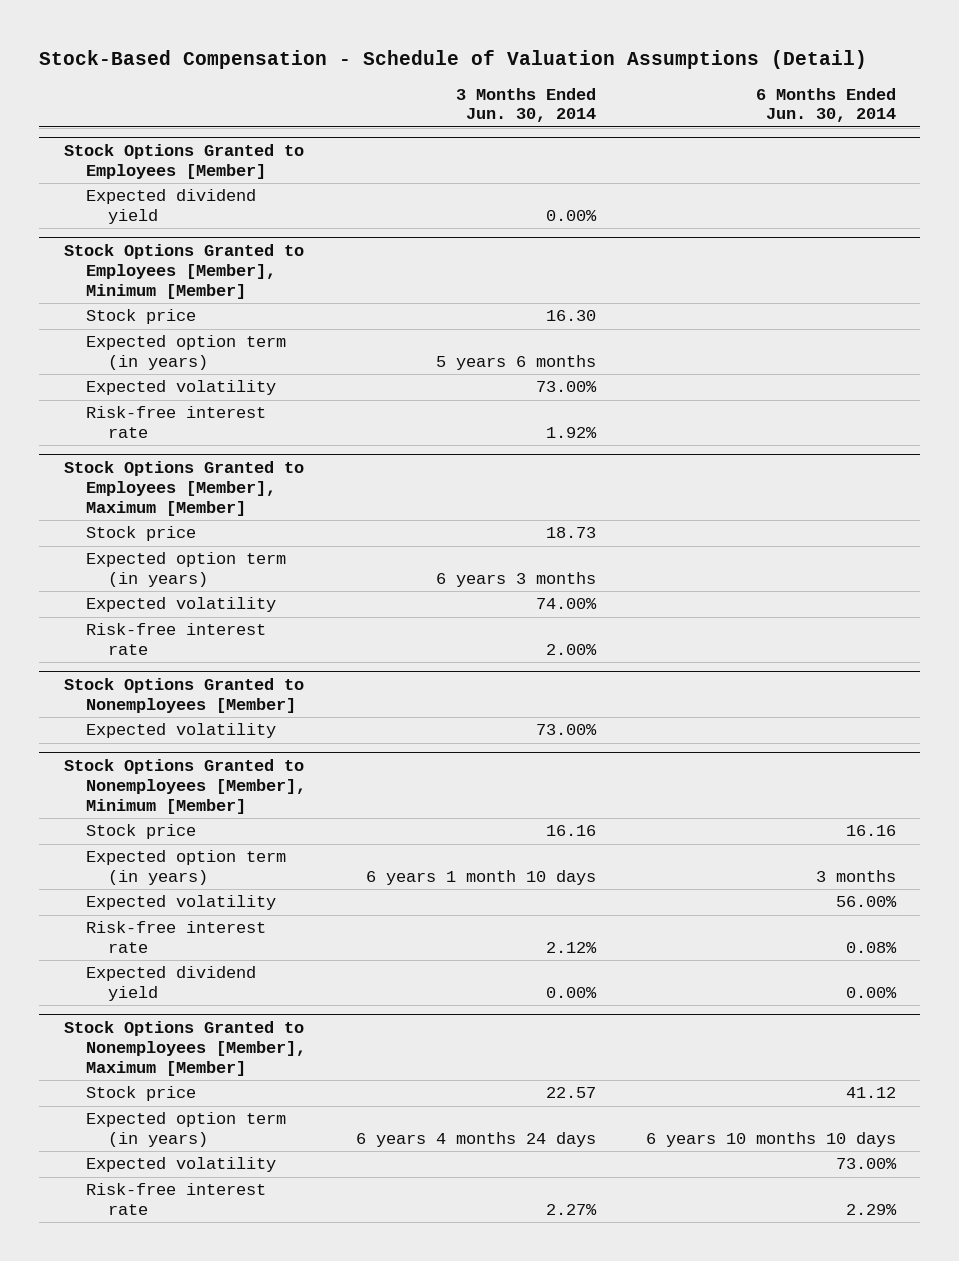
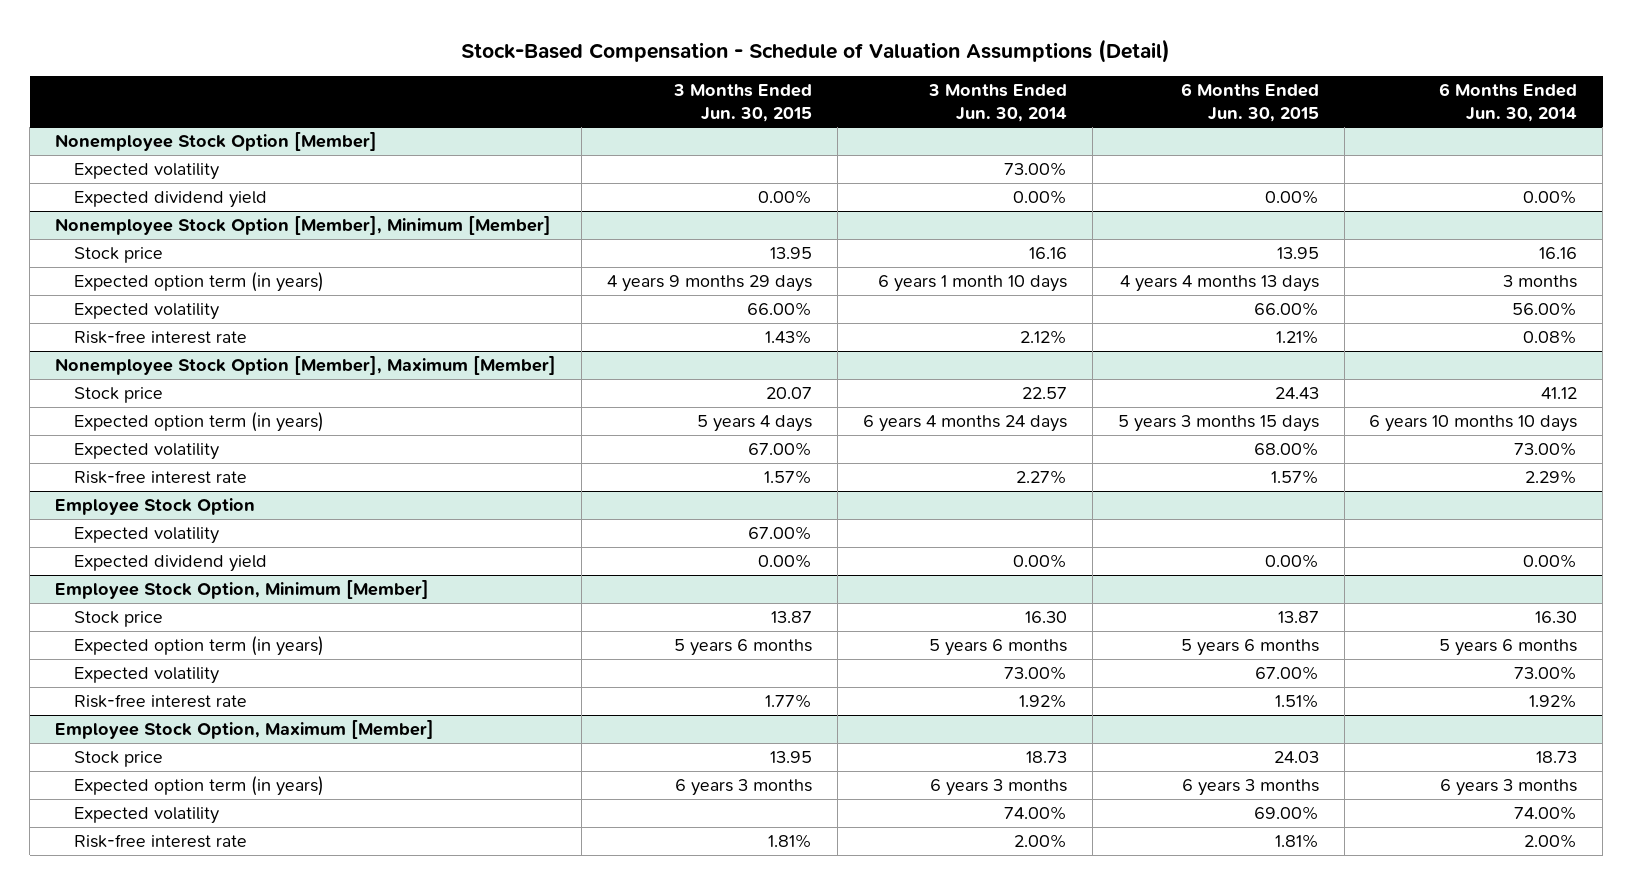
- | 3 Months Ended Jun. 30, 2014 | 6 Months Ended Jun. 30, 2014
+ | 3 Months Ended Jun. 30, 2015 | 3 Months Ended Jun. 30, 2014 | 6 Months Ended Jun. 30, 2015 | 6 Months Ended Jun. 30, 2014
- Stock Options Granted to Employees [Member]
- Expected dividend yield | 0.00% |
- Stock Options Granted to Employees [Member], Minimum [Member]
- Stock price | 16.30 |
- Expected option term (in years) | 5 years 6 months |
- Expected volatility | 73.00% |
- Risk-free interest rate | 1.92% |
- Stock Options Granted to Employees [Member], Maximum [Member]
- Stock price | 18.73 |
- Expected option term (in years) | 6 years 3 months |
- Expected volatility | 74.00% |
- Risk-free interest rate | 2.00% |
- Stock Options Granted to Nonemployees [Member]
+ Nonemployee Stock Option [Member]
- Stock Options Granted to Nonemployees [Member], Minimum [Member]
+ Expected dividend yield | 0.00% | 0.00% | 0.00% | 0.00%
+ Nonemployee Stock Option [Member], Minimum [Member]
- Expected dividend yield | 0.00% | 0.00%
- Stock Options Granted to Nonemployees [Member], Maximum [Member]
+ Nonemployee Stock Option [Member], Maximum [Member]
+ Employee Stock Option
+ Expected volatility | 67.00% | | |
+ Expected dividend yield | 0.00% | 0.00% | 0.00% | 0.00%
+ Employee Stock Option, Minimum [Member]
+ Stock price | 13.87 | 16.30 | 13.87 | 16.30
+ Expected option term (in years) | 5 years 6 months | 5 years 6 months | 5 years 6 months | 5 years 6 months
+ Expected volatility | | 73.00% | 67.00% | 73.00%
+ Risk-free interest rate | 1.77% | 1.92% | 1.51% | 1.92%
+ Employee Stock Option, Maximum [Member]
+ Stock price | 13.95 | 18.73 | 24.03 | 18.73
+ Expected option term (in years) | 6 years 3 months | 6 years 3 months | 6 years 3 months | 6 years 3 months
+ Expected volatility | | 74.00% | 69.00% | 74.00%
+ Risk-free interest rate | 1.81% | 2.00% | 1.81% | 2.00%

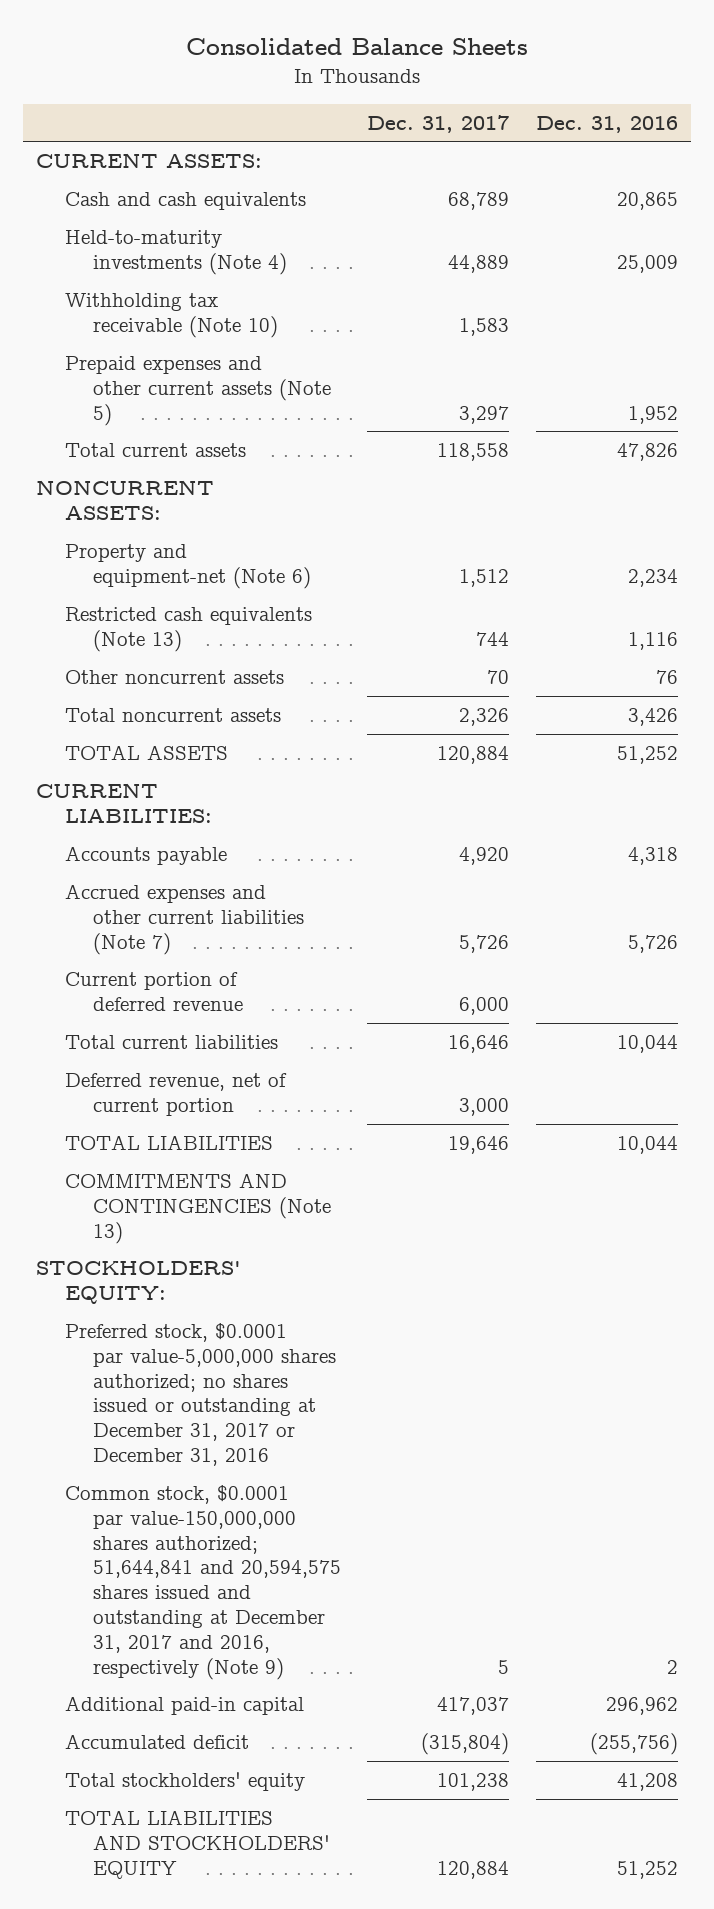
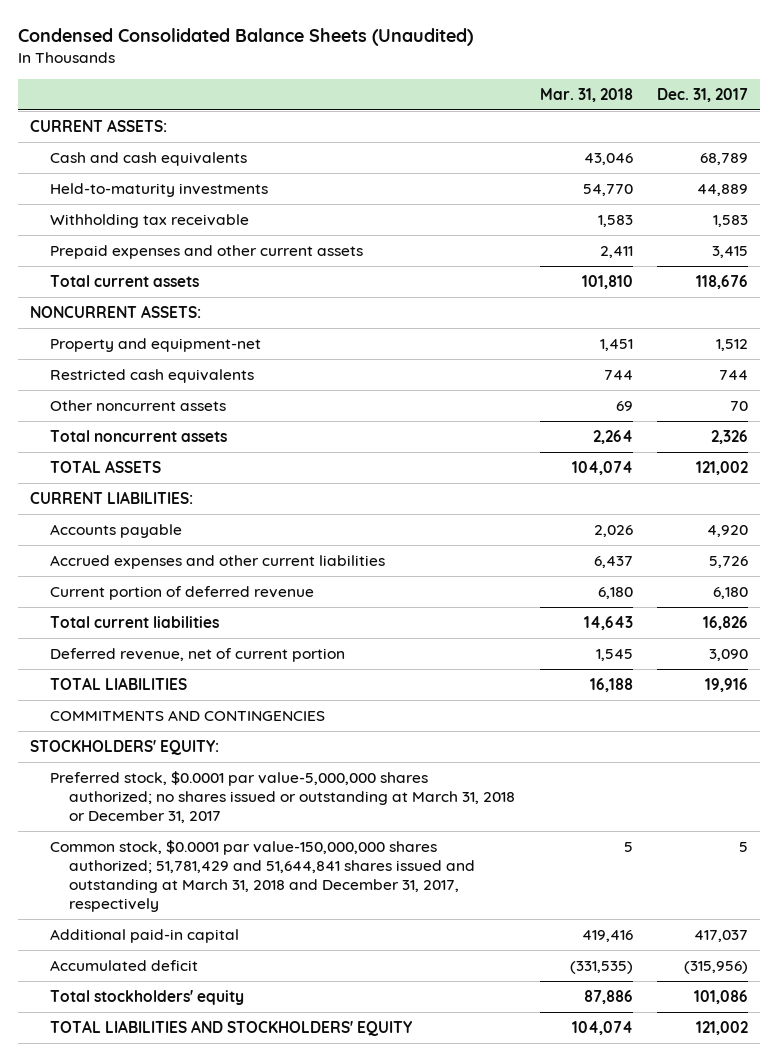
- Consolidated Balance Sheets
+ Condensed Consolidated Balance Sheets (Unaudited)
- | Dec. 31, 2017 | Dec. 31, 2016
+ | Mar. 31, 2018 | Dec. 31, 2017
- Held-to-maturity investments (Note 4) | 44,889 | 25,009
- Withholding tax receivable (Note 10) | 1,583 |
- Prepaid expenses and other current assets (Note 5) | 3,297 | 1,952
- Total current assets | 118,558 | 47,826
+ Held-to-maturity investments | 54,770 | 44,889
+ Withholding tax receivable | 1,583 | 1,583
+ Prepaid expenses and other current assets | 2,411 | 3,415
+ Total current assets | 101,810 | 118,676
- Property and equipment-net (Note 6) | 1,512 | 2,234
- Restricted cash equivalents (Note 13) | 744 | 1,116
+ Property and equipment-net | 1,451 | 1,512
+ Restricted cash equivalents | 744 | 744
- TOTAL ASSETS | 120,884 | 51,252
+ TOTAL ASSETS | 104,074 | 121,002
- Accrued expenses and other current liabilities (Note 7) | 5,726 | 5,726
- Current portion of deferred revenue | 6,000 |
- Total current liabilities | 16,646 | 10,044
- Deferred revenue, net of current portion | 3,000 |
- TOTAL LIABILITIES | 19,646 | 10,044
- COMMITMENTS AND CONTINGENCIES (Note 13)
+ Accrued expenses and other current liabilities | 6,437 | 5,726
+ Current portion of deferred revenue | 6,180 | 6,180
+ Total current liabilities | 14,643 | 16,826
+ Deferred revenue, net of current portion | 1,545 | 3,090
+ TOTAL LIABILITIES | 16,188 | 19,916
+ COMMITMENTS AND CONTINGENCIES
- Preferred stock, $0.0001 par value-5,000,000 shares authorized; no shares issued or outstanding at December 31, 2017 or December 31, 2016
- Common stock, $0.0001 par value-150,000,000 shares authorized; 51,644,841 and 20,594,575 shares issued and outstanding at December 31, 2017 and 2016, respectively (Note 9) | 5 | 2
+ Preferred stock, $0.0001 par value-5,000,000 shares authorized; no shares issued or outstanding at March 31, 2018 or December 31, 2017
+ Common stock, $0.0001 par value-150,000,000 shares authorized; 51,781,429 and 51,644,841 shares issued and outstanding at March 31, 2018 and December 31, 2017, respectively | 5 | 5
- Accumulated deficit | (315,804) | (255,756)
- Total stockholders' equity | 101,238 | 41,208
- TOTAL LIABILITIES AND STOCKHOLDERS' EQUITY | 120,884 | 51,252
+ Accumulated deficit | (331,535) | (315,956)
+ Total stockholders' equity | 87,886 | 101,086
+ TOTAL LIABILITIES AND STOCKHOLDERS' EQUITY | 104,074 | 121,002

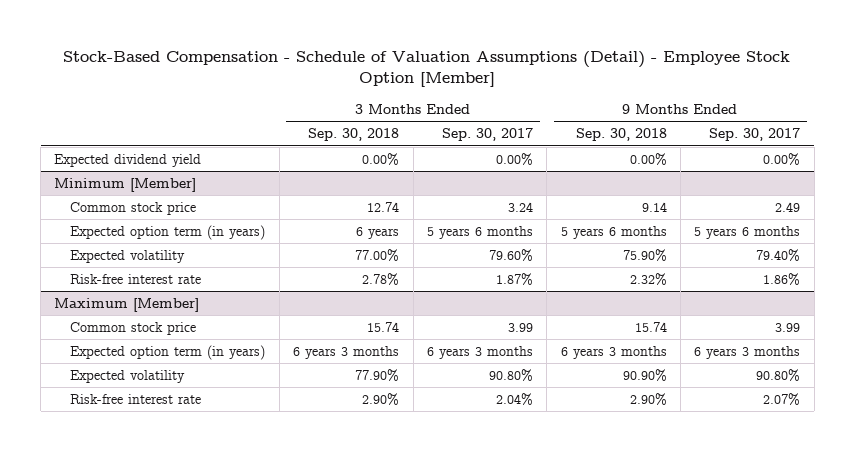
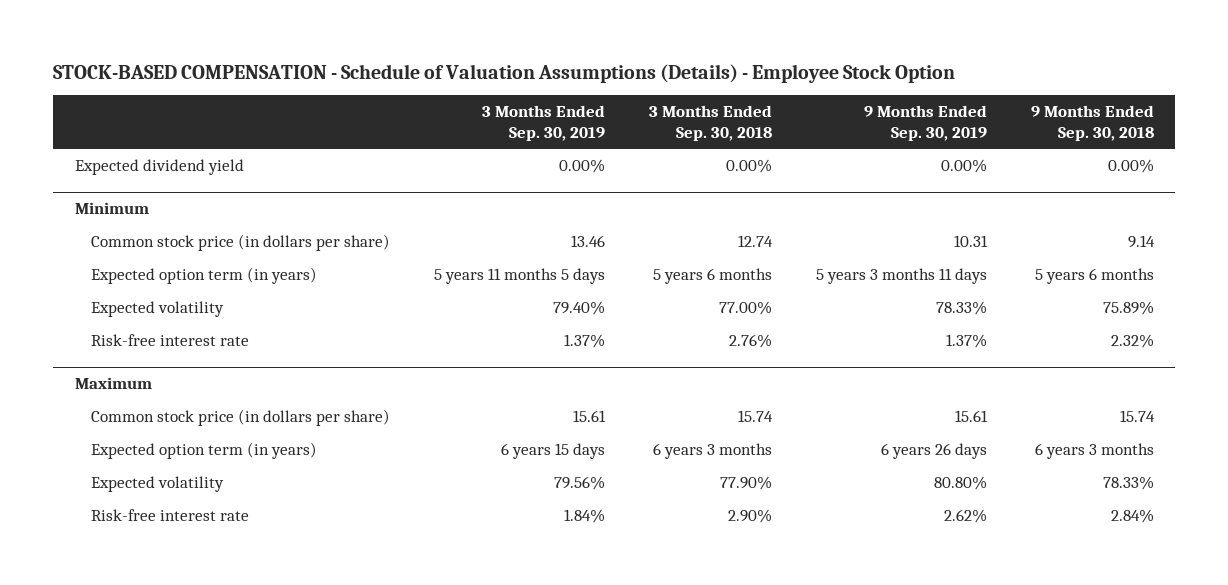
- Stock-Based Compensation - Schedule of Valuation Assumptions (Detail) - Employee Stock Option [Member]
+ STOCK-BASED COMPENSATION - Schedule of Valuation Assumptions (Details) - Employee Stock Option
- | 3 Months Ended Sep. 30, 2018 | 3 Months Ended Sep. 30, 2017 | 9 Months Ended Sep. 30, 2018 | 9 Months Ended Sep. 30, 2017
+ | 3 Months Ended Sep. 30, 2019 | 3 Months Ended Sep. 30, 2018 | 9 Months Ended Sep. 30, 2019 | 9 Months Ended Sep. 30, 2018
- Minimum [Member]
- Common stock price | 12.74 | 3.24 | 9.14 | 2.49
- Expected option term (in years) | 6 years | 5 years 6 months | 5 years 6 months | 5 years 6 months
- Expected volatility | 77.00% | 79.60% | 75.90% | 79.40%
- Risk-free interest rate | 2.78% | 1.87% | 2.32% | 1.86%
- Maximum [Member]
- Common stock price | 15.74 | 3.99 | 15.74 | 3.99
+ Minimum
+ Common stock price (in dollars per share) | 13.46 | 12.74 | 10.31 | 9.14
+ Expected option term (in years) | 5 years 11 months 5 days | 5 years 6 months | 5 years 3 months 11 days | 5 years 6 months
+ Expected volatility | 79.40% | 77.00% | 78.33% | 75.89%
+ Risk-free interest rate | 1.37% | 2.76% | 1.37% | 2.32%
+ Maximum
+ Common stock price (in dollars per share) | 15.61 | 15.74 | 15.61 | 15.74
- Expected volatility | 77.90% | 90.80% | 90.90% | 90.80%
- Risk-free interest rate | 2.90% | 2.04% | 2.90% | 2.07%
+ Expected volatility | 79.56% | 77.90% | 80.80% | 78.33%
+ Risk-free interest rate | 1.84% | 2.90% | 2.62% | 2.84%

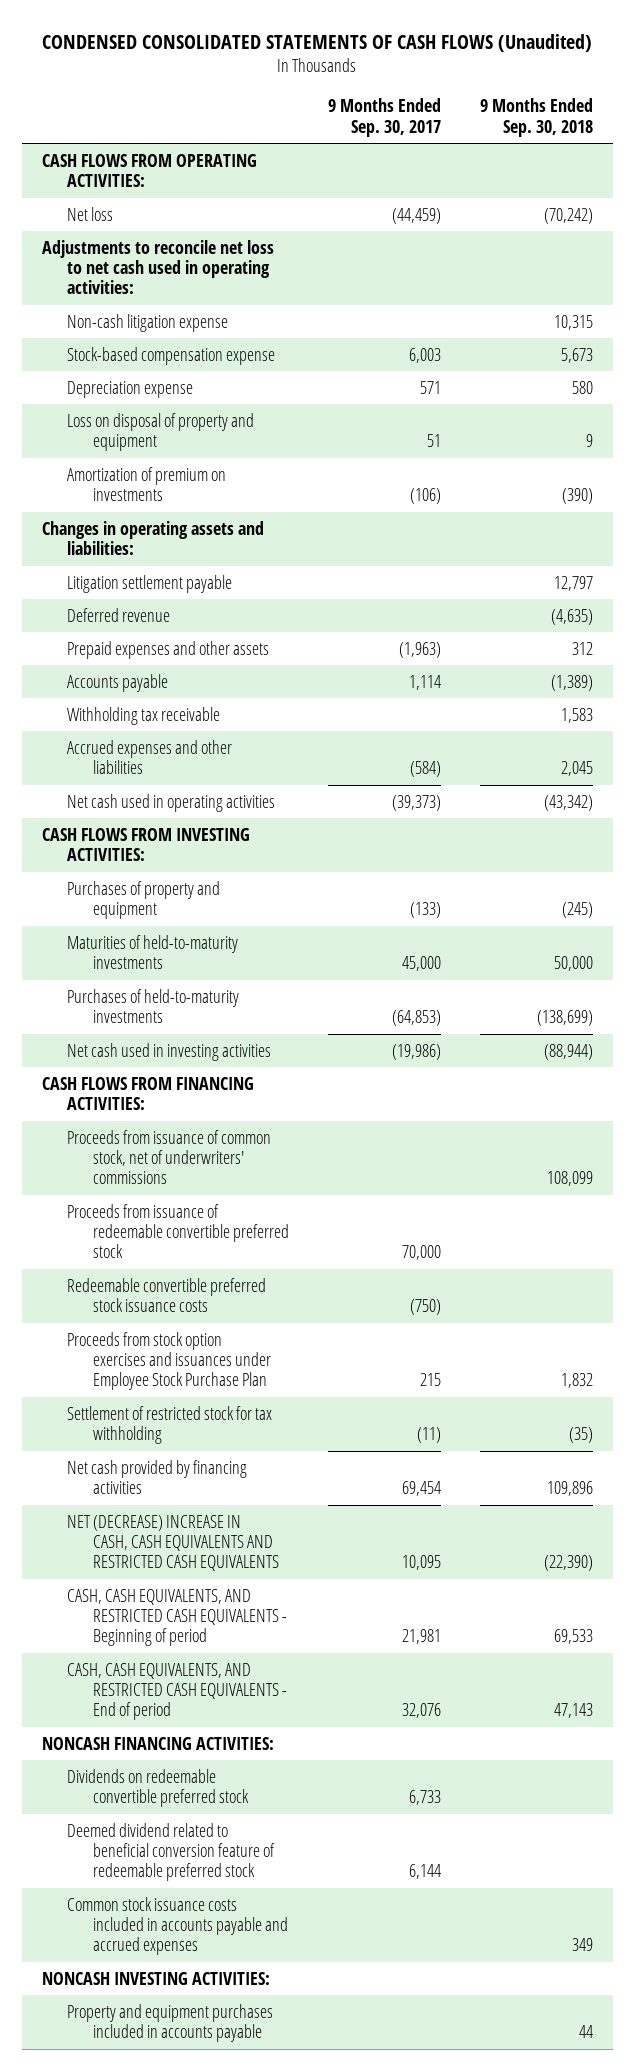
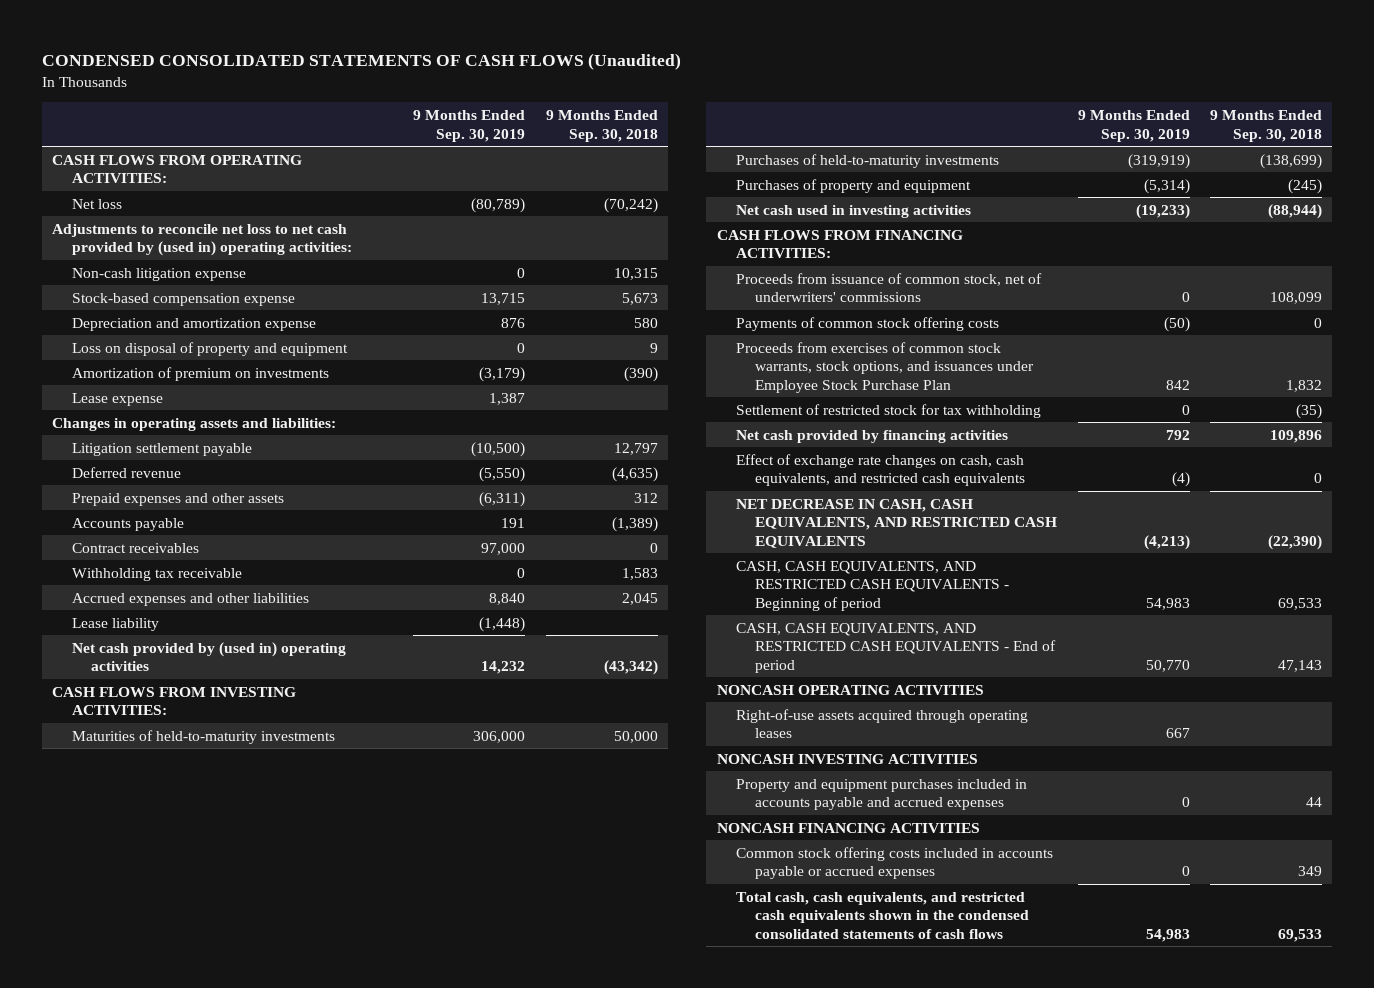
- | 9 Months Ended Sep. 30, 2017 | 9 Months Ended Sep. 30, 2018
+ | 9 Months Ended Sep. 30, 2019 | 9 Months Ended Sep. 30, 2018
- Adjustments to reconcile net loss to net cash used in operating activities:
+ Adjustments to reconcile net loss to net cash provided by (used in) operating activities:
- Depreciation expense | 571 | 580
+ Depreciation and amortization expense | 876 | 580
+ Lease expense | 1,387 |
+ Contract receivables | 97,000 | 0
- Net cash used in operating activities | (39,373) | (43,342)
+ Lease liability | (1,448) |
+ Net cash provided by (used in) operating activities | 14,232 | (43,342)
moved down: Purchases of property and equipment | (5,314) | (245)
- Proceeds from issuance of redeemable convertible preferred stock | 70,000 |
- Redeemable convertible preferred stock issuance costs | (750) |
- Proceeds from stock option exercises and issuances under Employee Stock Purchase Plan | 215 | 1,832
+ Payments of common stock offering costs | (50) | 0
+ Proceeds from exercises of common stock warrants, stock options, and issuances under Employee Stock Purchase Plan | 842 | 1,832
- NET (DECREASE) INCREASE IN CASH, CASH EQUIVALENTS AND RESTRICTED CASH EQUIVALENTS | 10,095 | (22,390)
+ Effect of exchange rate changes on cash, cash equivalents, and restricted cash equivalents | (4) | 0
+ NET DECREASE IN CASH, CASH EQUIVALENTS, AND RESTRICTED CASH EQUIVALENTS | (4,213) | (22,390)
- NONCASH FINANCING ACTIVITIES:
- Dividends on redeemable convertible preferred stock | 6,733 |
- Deemed dividend related to beneficial conversion feature of redeemable preferred stock | 6,144 |
- Common stock issuance costs included in accounts payable and accrued expenses | | 349
- NONCASH INVESTING ACTIVITIES:
- Property and equipment purchases included in accounts payable | | 44
+ NONCASH OPERATING ACTIVITIES
+ Right-of-use assets acquired through operating leases | 667 |
+ NONCASH INVESTING ACTIVITIES
+ Property and equipment purchases included in accounts payable and accrued expenses | 0 | 44
+ NONCASH FINANCING ACTIVITIES
+ Common stock offering costs included in accounts payable or accrued expenses | 0 | 349
+ Total cash, cash equivalents, and restricted cash equivalents shown in the condensed consolidated statements of cash flows | 54,983 | 69,533

